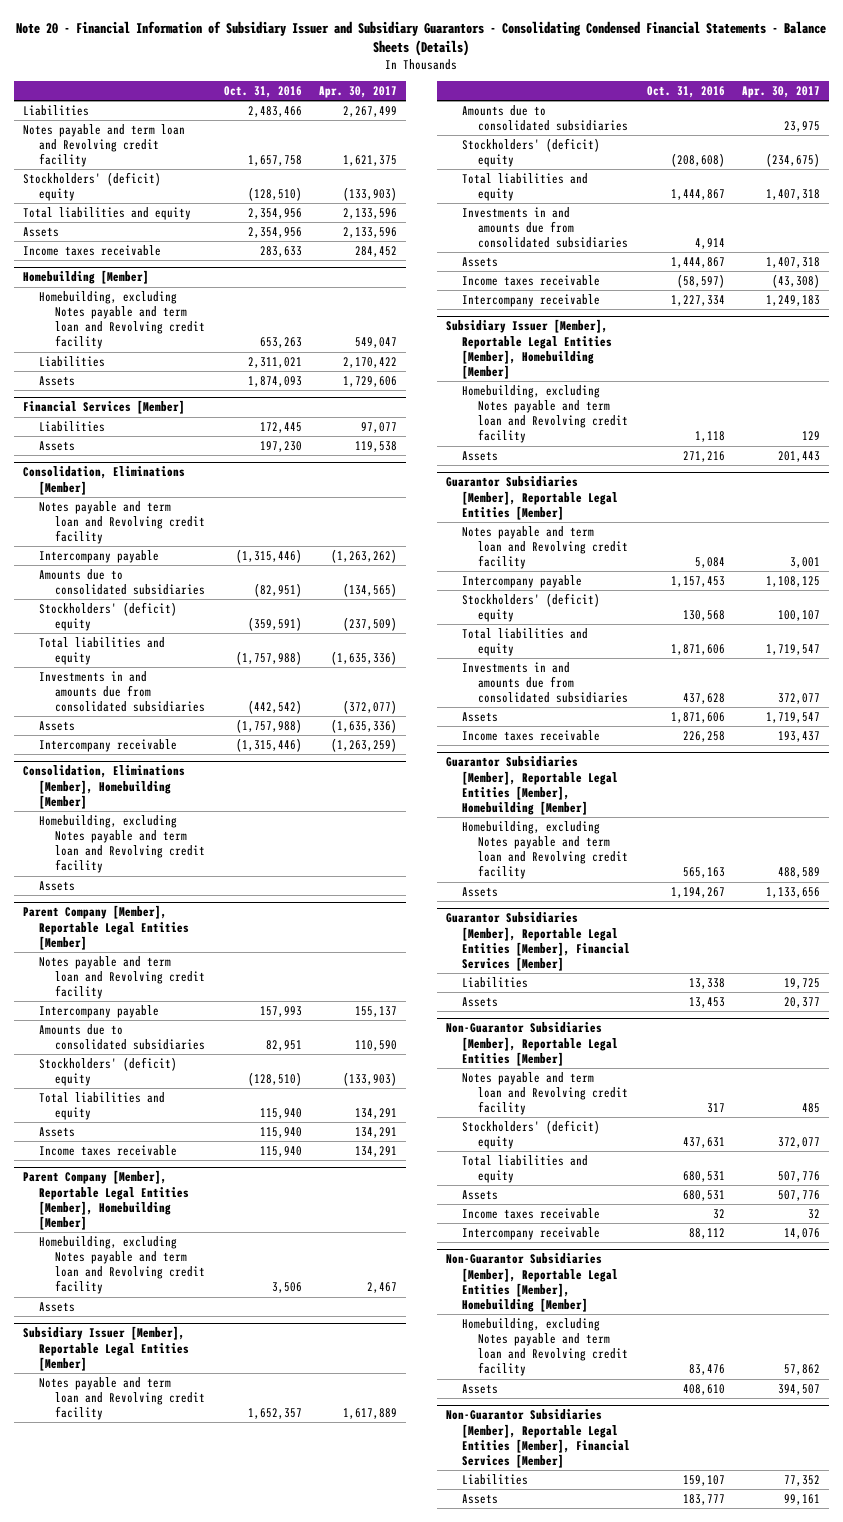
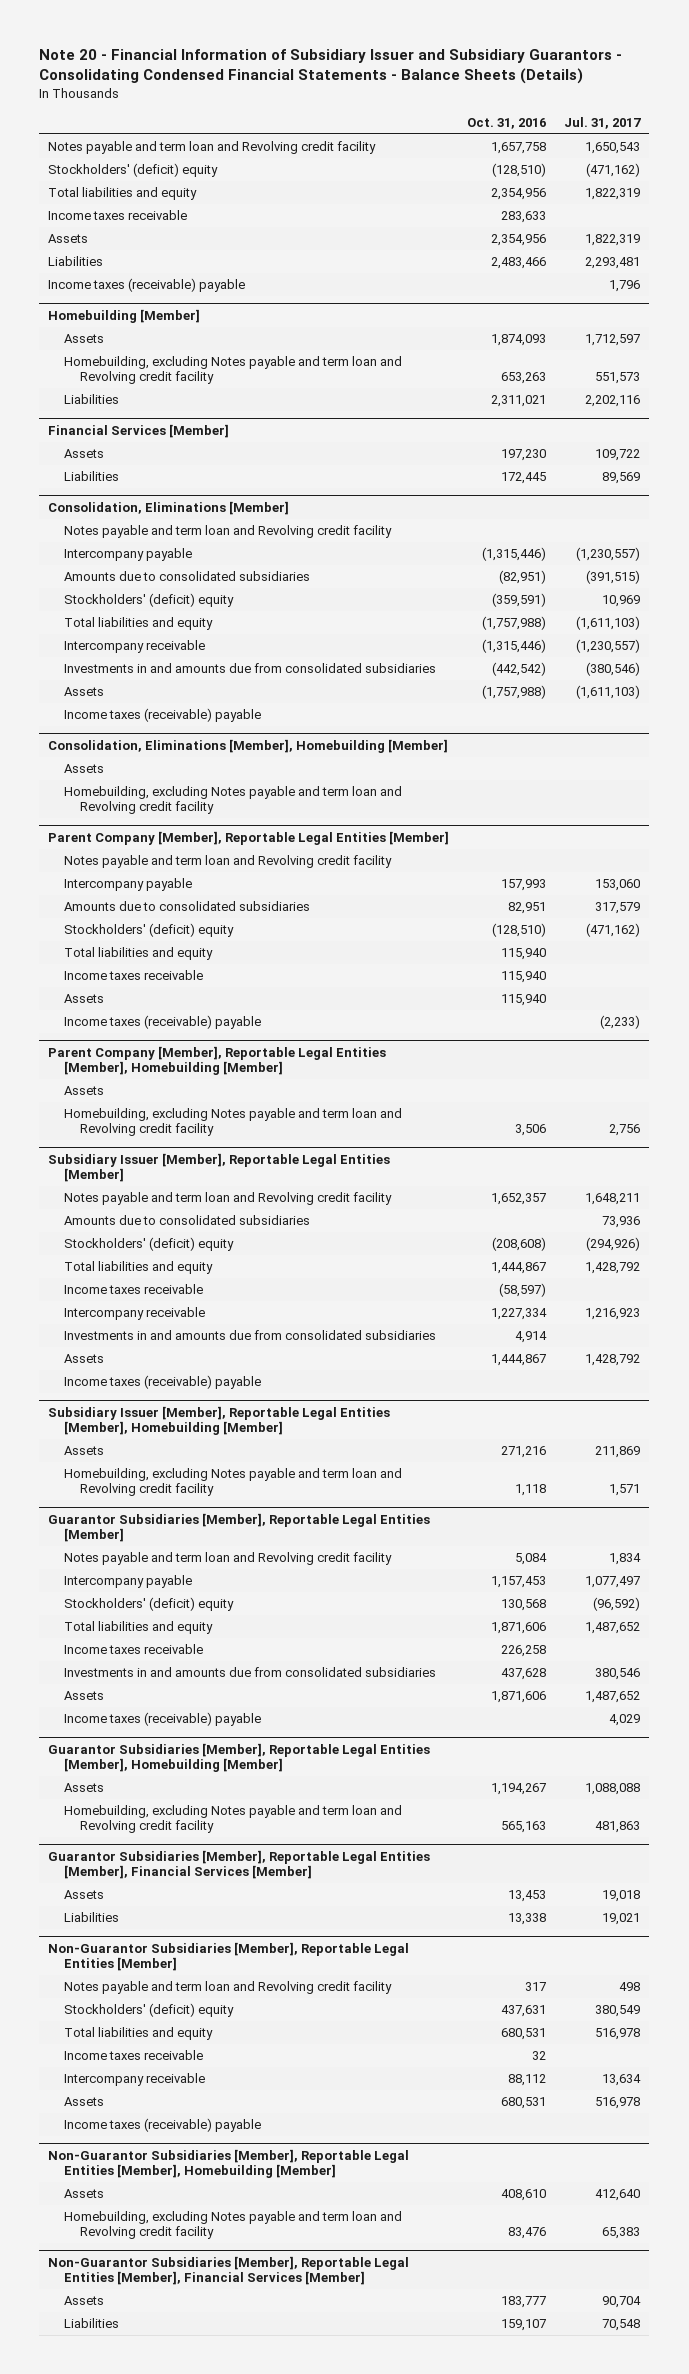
- | Oct. 31, 2016 | Apr. 30, 2017
+ | Oct. 31, 2016 | Jul. 31, 2017
moved down: Assets | 2,354,956 | 1,822,319
moved down: Liabilities | 2,483,466 | 2,293,481
+ Income taxes (receivable) payable | | 1,796
@ Homebuilding [Member]
moved up: Assets | 1,874,093 | 1,712,597
@ Financial Services [Member]
moved down: Liabilities | 172,445 | 89,569
@ Consolidation, Eliminations [Member]
moved up: Intercompany receivable | (1,315,446) | (1,230,557)
+ Income taxes (receivable) payable
@ Consolidation, Eliminations [Member], Homebuilding [Member]
moved down: Homebuilding, excluding Notes payable and term loan and Revolving credit facility
@ Parent Company [Member], Reportable Legal Entities [Member]
moved down: Assets | 115,940 |
+ Income taxes (receivable) payable | | (2,233)
@ Parent Company [Member], Reportable Legal Entities [Member], Homebuilding [Member]
moved down: Homebuilding, excluding Notes payable and term loan and Revolving credit facility | 3,506 | 2,756
@ Subsidiary Issuer [Member], Reportable Legal Entities [Member]
moved down: Investments in and amounts due from consolidated subsidiaries | 4,914 |
moved down: Assets | 1,444,867 | 1,428,792
+ Income taxes (receivable) payable
@ Subsidiary Issuer [Member], Reportable Legal Entities [Member], Homebuilding [Member]
moved down: Homebuilding, excluding Notes payable and term loan and Revolving credit facility | 1,118 | 1,571
@ Guarantor Subsidiaries [Member], Reportable Legal Entities [Member]
moved up: Income taxes receivable | 226,258 |
+ Income taxes (receivable) payable | | 4,029
@ Guarantor Subsidiaries [Member], Reportable Legal Entities [Member], Homebuilding [Member]
moved down: Homebuilding, excluding Notes payable and term loan and Revolving credit facility | 565,163 | 481,863
@ Guarantor Subsidiaries [Member], Reportable Legal Entities [Member], Financial Services [Member]
moved down: Liabilities | 13,338 | 19,021
@ Non-Guarantor Subsidiaries [Member], Reportable Legal Entities [Member]
moved down: Assets | 680,531 | 516,978
+ Income taxes (receivable) payable
@ Non-Guarantor Subsidiaries [Member], Reportable Legal Entities [Member], Homebuilding [Member]
moved down: Homebuilding, excluding Notes payable and term loan and Revolving credit facility | 83,476 | 65,383
@ Non-Guarantor Subsidiaries [Member], Reportable Legal Entities [Member], Financial Services [Member]
moved down: Liabilities | 159,107 | 70,548

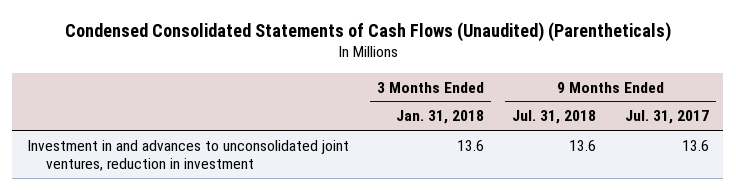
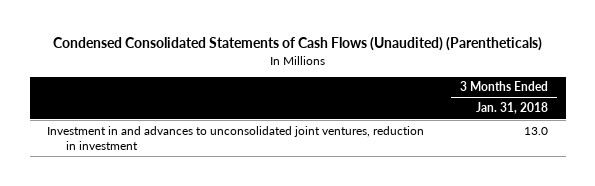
- | 3 Months Ended Jan. 31, 2018 | 9 Months Ended Jul. 31, 2018 | 9 Months Ended Jul. 31, 2017
+ | 3 Months Ended Jan. 31, 2018
- Investment in and advances to unconsolidated joint ventures, reduction in investment | 13.6 | 13.6 | 13.6
+ Investment in and advances to unconsolidated joint ventures, reduction in investment | 13.0

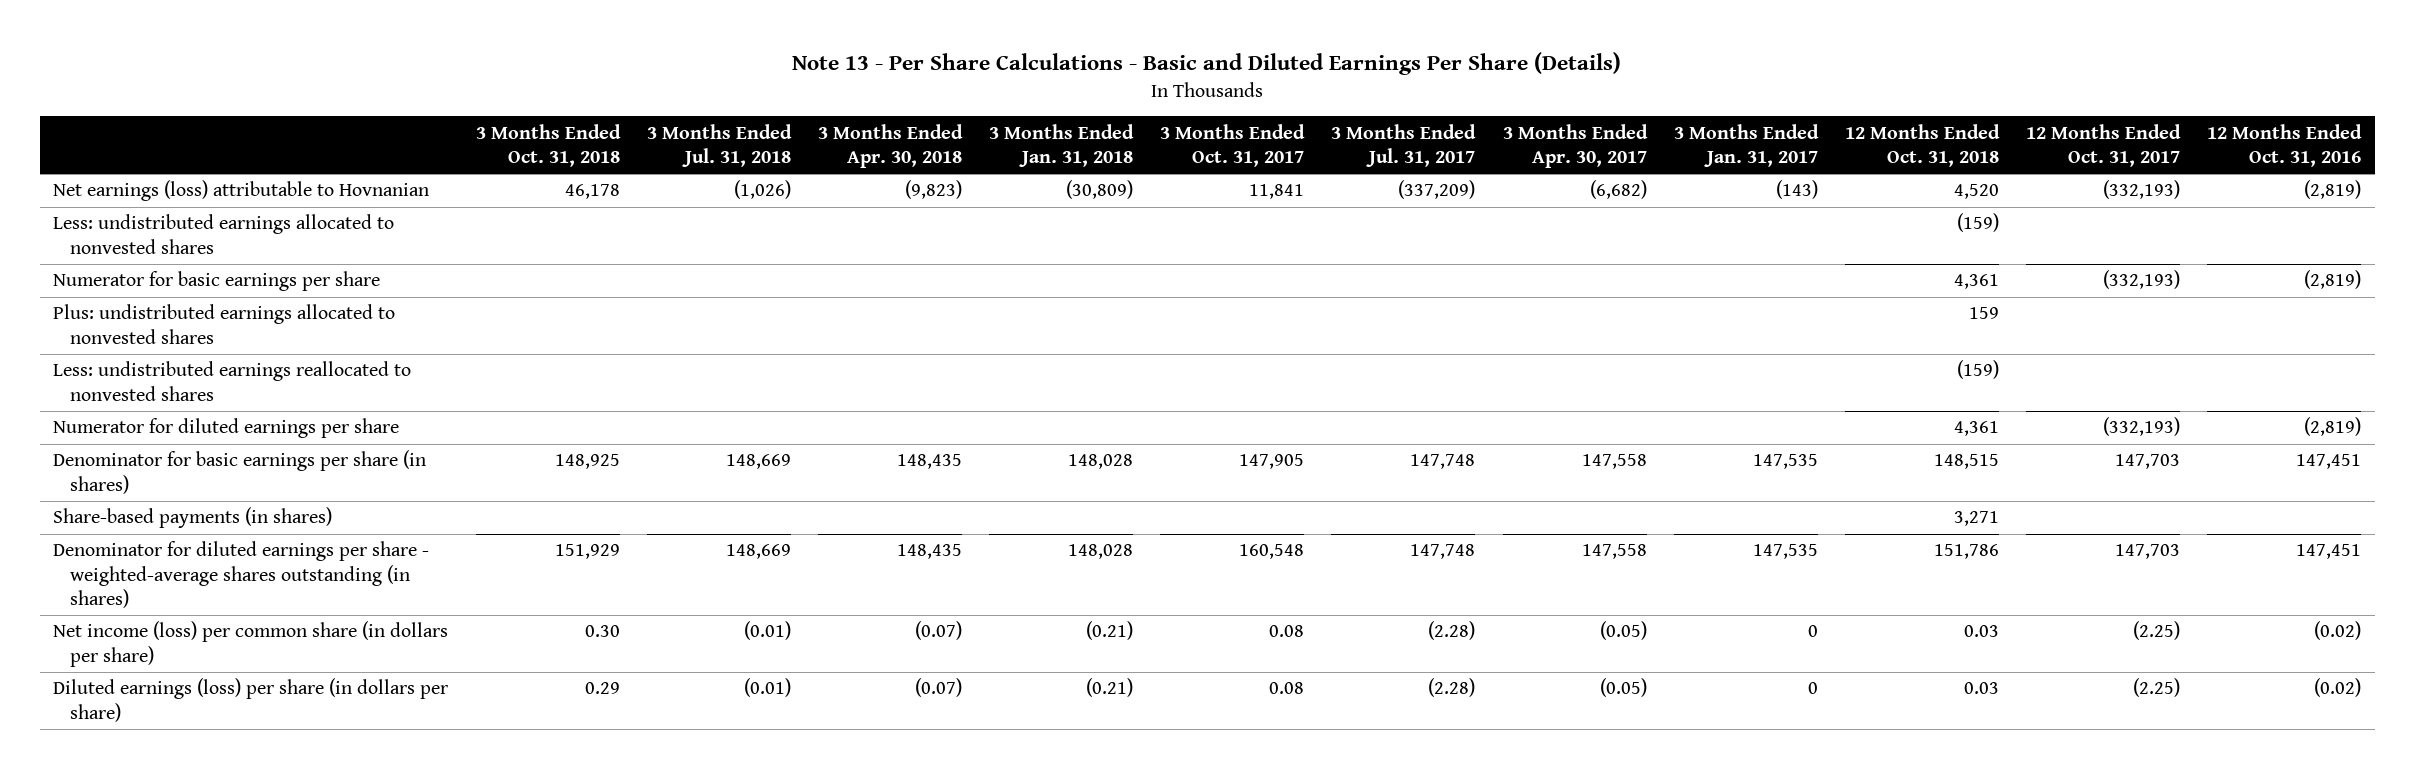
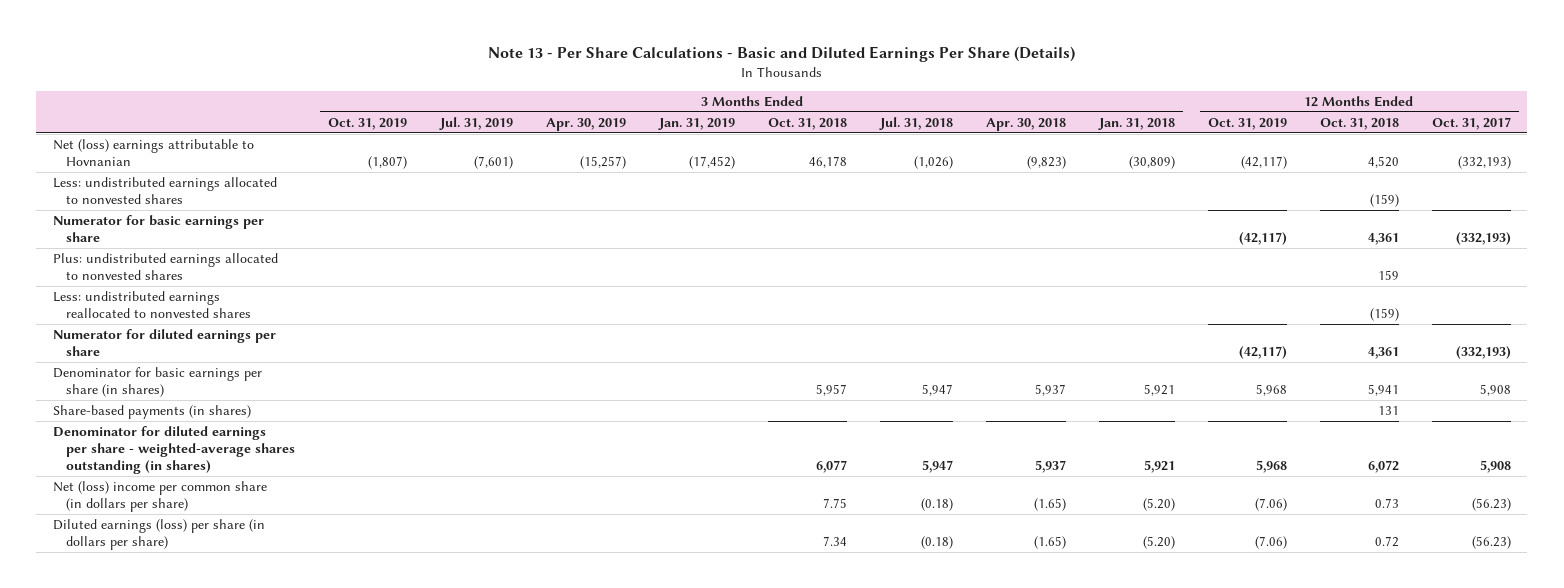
- | 3 Months Ended Oct. 31, 2018 | 3 Months Ended Jul. 31, 2018 | 3 Months Ended Apr. 30, 2018 | 3 Months Ended Jan. 31, 2018 | 3 Months Ended Oct. 31, 2017 | 3 Months Ended Jul. 31, 2017 | 3 Months Ended Apr. 30, 2017 | 3 Months Ended Jan. 31, 2017 | 12 Months Ended Oct. 31, 2018 | 12 Months Ended Oct. 31, 2017 | 12 Months Ended Oct. 31, 2016
+ | 3 Months Ended Oct. 31, 2019 | 3 Months Ended Jul. 31, 2019 | 3 Months Ended Apr. 30, 2019 | 3 Months Ended Jan. 31, 2019 | 3 Months Ended Oct. 31, 2018 | 3 Months Ended Jul. 31, 2018 | 3 Months Ended Apr. 30, 2018 | 3 Months Ended Jan. 31, 2018 | 12 Months Ended Oct. 31, 2019 | 12 Months Ended Oct. 31, 2018 | 12 Months Ended Oct. 31, 2017
- Net earnings (loss) attributable to Hovnanian | 46,178 | (1,026) | (9,823) | (30,809) | 11,841 | (337,209) | (6,682) | (143) | 4,520 | (332,193) | (2,819)
+ Net (loss) earnings attributable to Hovnanian | (1,807) | (7,601) | (15,257) | (17,452) | 46,178 | (1,026) | (9,823) | (30,809) | (42,117) | 4,520 | (332,193)
- Denominator for basic earnings per share (in shares) | 148,925 | 148,669 | 148,435 | 148,028 | 147,905 | 147,748 | 147,558 | 147,535 | 148,515 | 147,703 | 147,451
- Share-based payments (in shares) | | | | | | | | | 3,271 | |
- Denominator for diluted earnings per share - weighted-average shares outstanding (in shares) | 151,929 | 148,669 | 148,435 | 148,028 | 160,548 | 147,748 | 147,558 | 147,535 | 151,786 | 147,703 | 147,451
- Net income (loss) per common share (in dollars per share) | 0.30 | (0.01) | (0.07) | (0.21) | 0.08 | (2.28) | (0.05) | 0 | 0.03 | (2.25) | (0.02)
- Diluted earnings (loss) per share (in dollars per share) | 0.29 | (0.01) | (0.07) | (0.21) | 0.08 | (2.28) | (0.05) | 0 | 0.03 | (2.25) | (0.02)
+ Denominator for basic earnings per share (in shares) | | | | | 5,957 | 5,947 | 5,937 | 5,921 | 5,968 | 5,941 | 5,908
+ Share-based payments (in shares) | | | | | | | | | | 131 |
+ Denominator for diluted earnings per share - weighted-average shares outstanding (in shares) | | | | | 6,077 | 5,947 | 5,937 | 5,921 | 5,968 | 6,072 | 5,908
+ Net (loss) income per common share (in dollars per share) | | | | | 7.75 | (0.18) | (1.65) | (5.20) | (7.06) | 0.73 | (56.23)
+ Diluted earnings (loss) per share (in dollars per share) | | | | | 7.34 | (0.18) | (1.65) | (5.20) | (7.06) | 0.72 | (56.23)

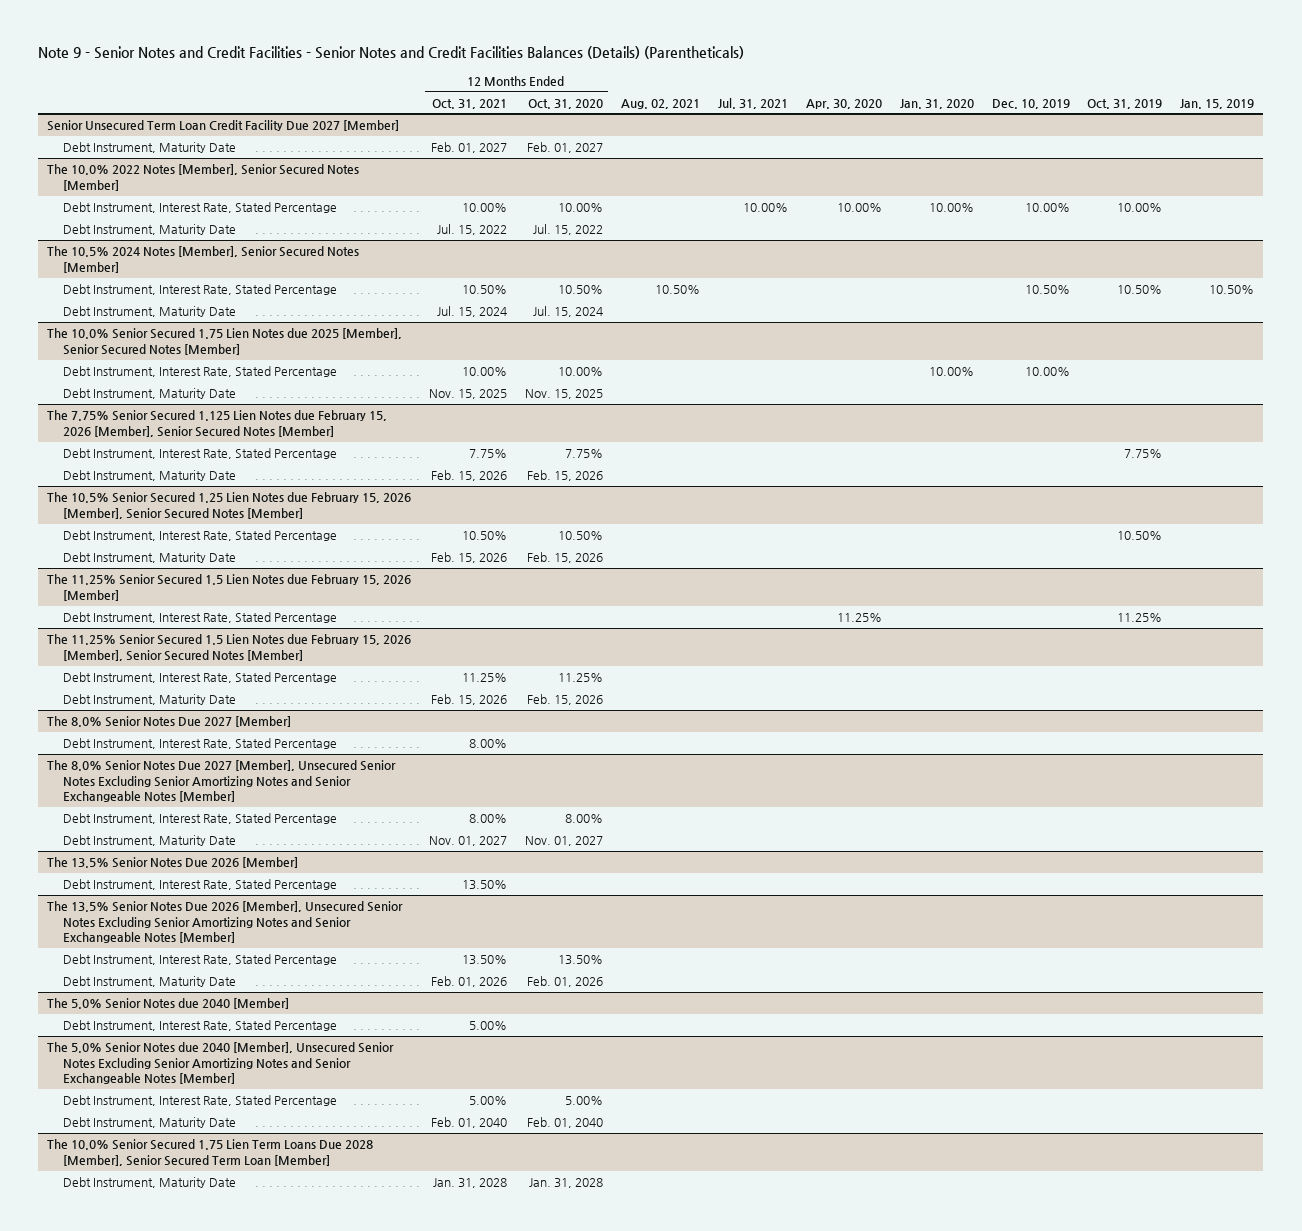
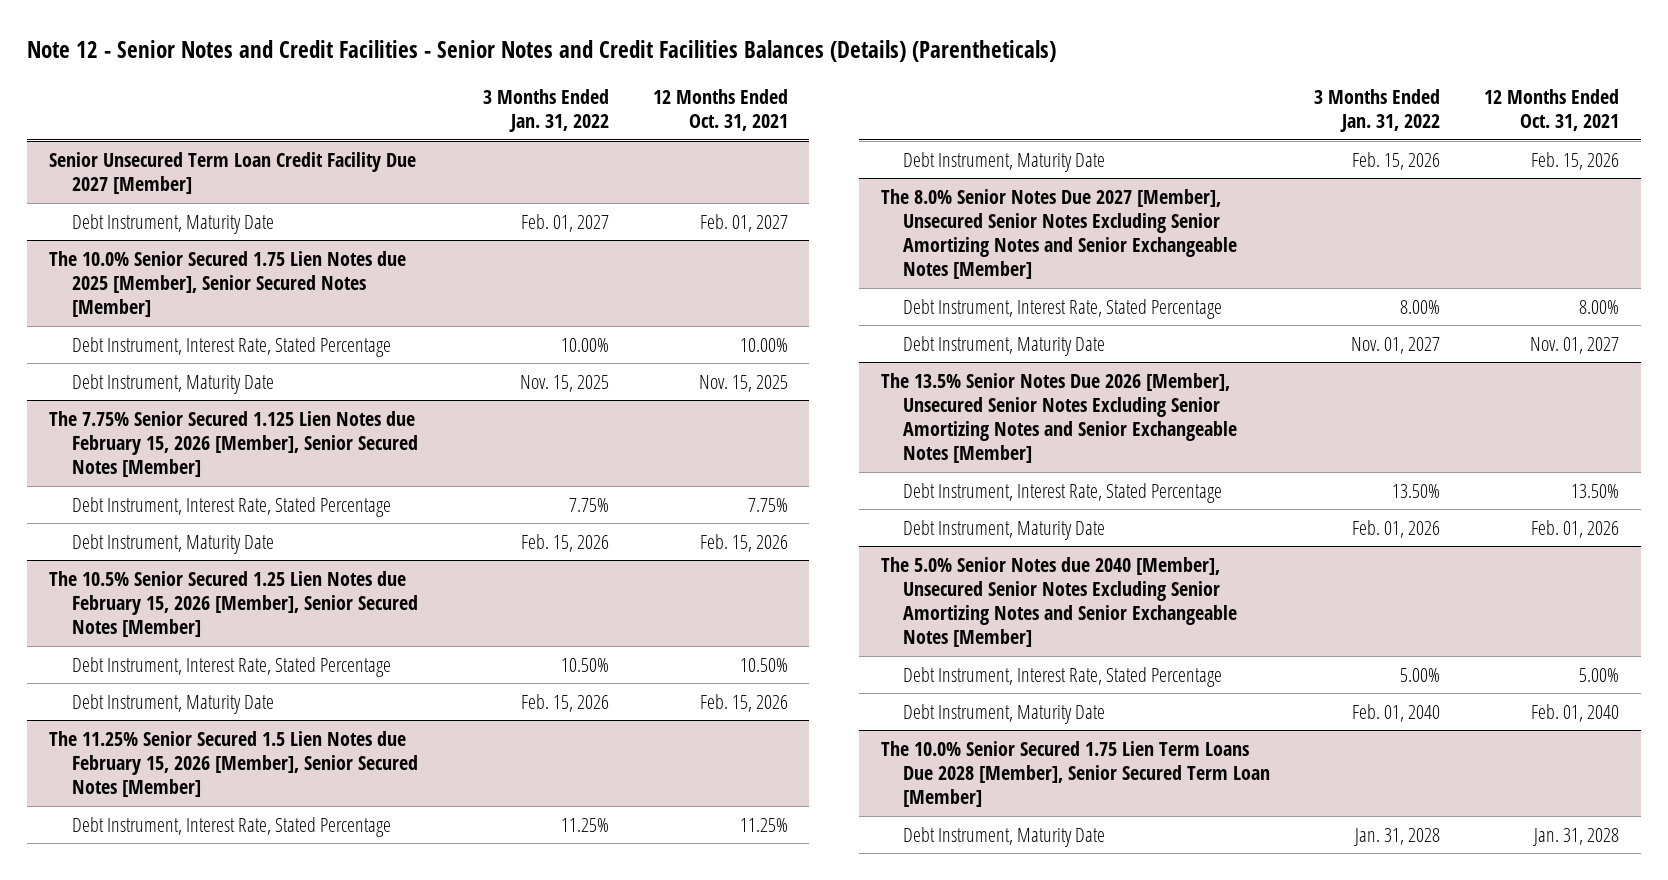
- Note 9 - Senior Notes and Credit Facilities - Senior Notes and Credit Facilities Balances (Details) (Parentheticals)
+ Note 12 - Senior Notes and Credit Facilities - Senior Notes and Credit Facilities Balances (Details) (Parentheticals)
- | 12 Months Ended Oct. 31, 2021 | 12 Months Ended Oct. 31, 2020 | Aug. 02, 2021 | Jul. 31, 2021 | Apr. 30, 2020 | Jan. 31, 2020 | Dec. 10, 2019 | Oct. 31, 2019 | Jan. 15, 2019
+ | 3 Months Ended Jan. 31, 2022 | 12 Months Ended Oct. 31, 2021
- The 10.0% 2022 Notes [Member], Senior Secured Notes [Member]
- Debt Instrument, Interest Rate, Stated Percentage | 10.00% | 10.00% | | 10.00% | 10.00% | 10.00% | 10.00% | 10.00% |
- Debt Instrument, Maturity Date | Jul. 15, 2022 | Jul. 15, 2022 | | | | | | |
- The 10.5% 2024 Notes [Member], Senior Secured Notes [Member]
- Debt Instrument, Interest Rate, Stated Percentage | 10.50% | 10.50% | 10.50% | | | | 10.50% | 10.50% | 10.50%
- Debt Instrument, Maturity Date | Jul. 15, 2024 | Jul. 15, 2024 | | | | | | |
- The 11.25% Senior Secured 1.5 Lien Notes due February 15, 2026 [Member]
- Debt Instrument, Interest Rate, Stated Percentage | | | | | 11.25% | | | 11.25% |
- The 8.0% Senior Notes Due 2027 [Member]
- Debt Instrument, Interest Rate, Stated Percentage | 8.00% | | | | | | | |
- The 13.5% Senior Notes Due 2026 [Member]
- Debt Instrument, Interest Rate, Stated Percentage | 13.50% | | | | | | | |
- The 5.0% Senior Notes due 2040 [Member]
- Debt Instrument, Interest Rate, Stated Percentage | 5.00% | | | | | | | |

